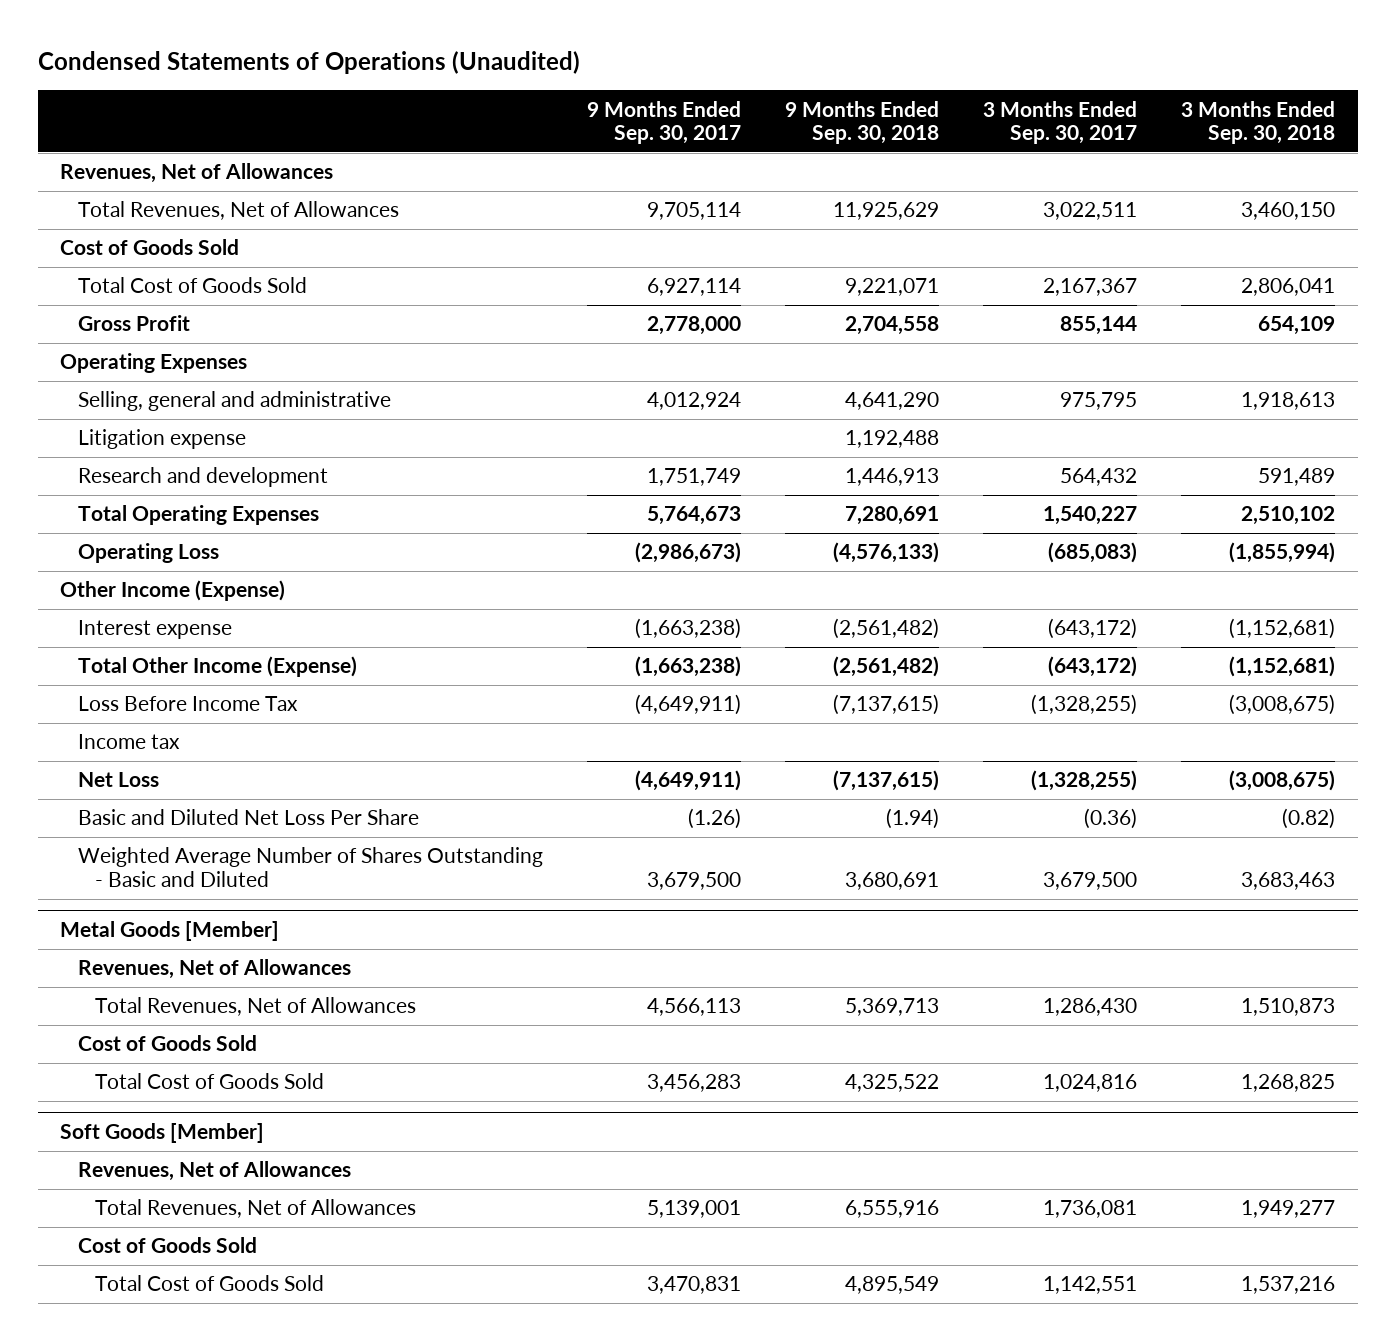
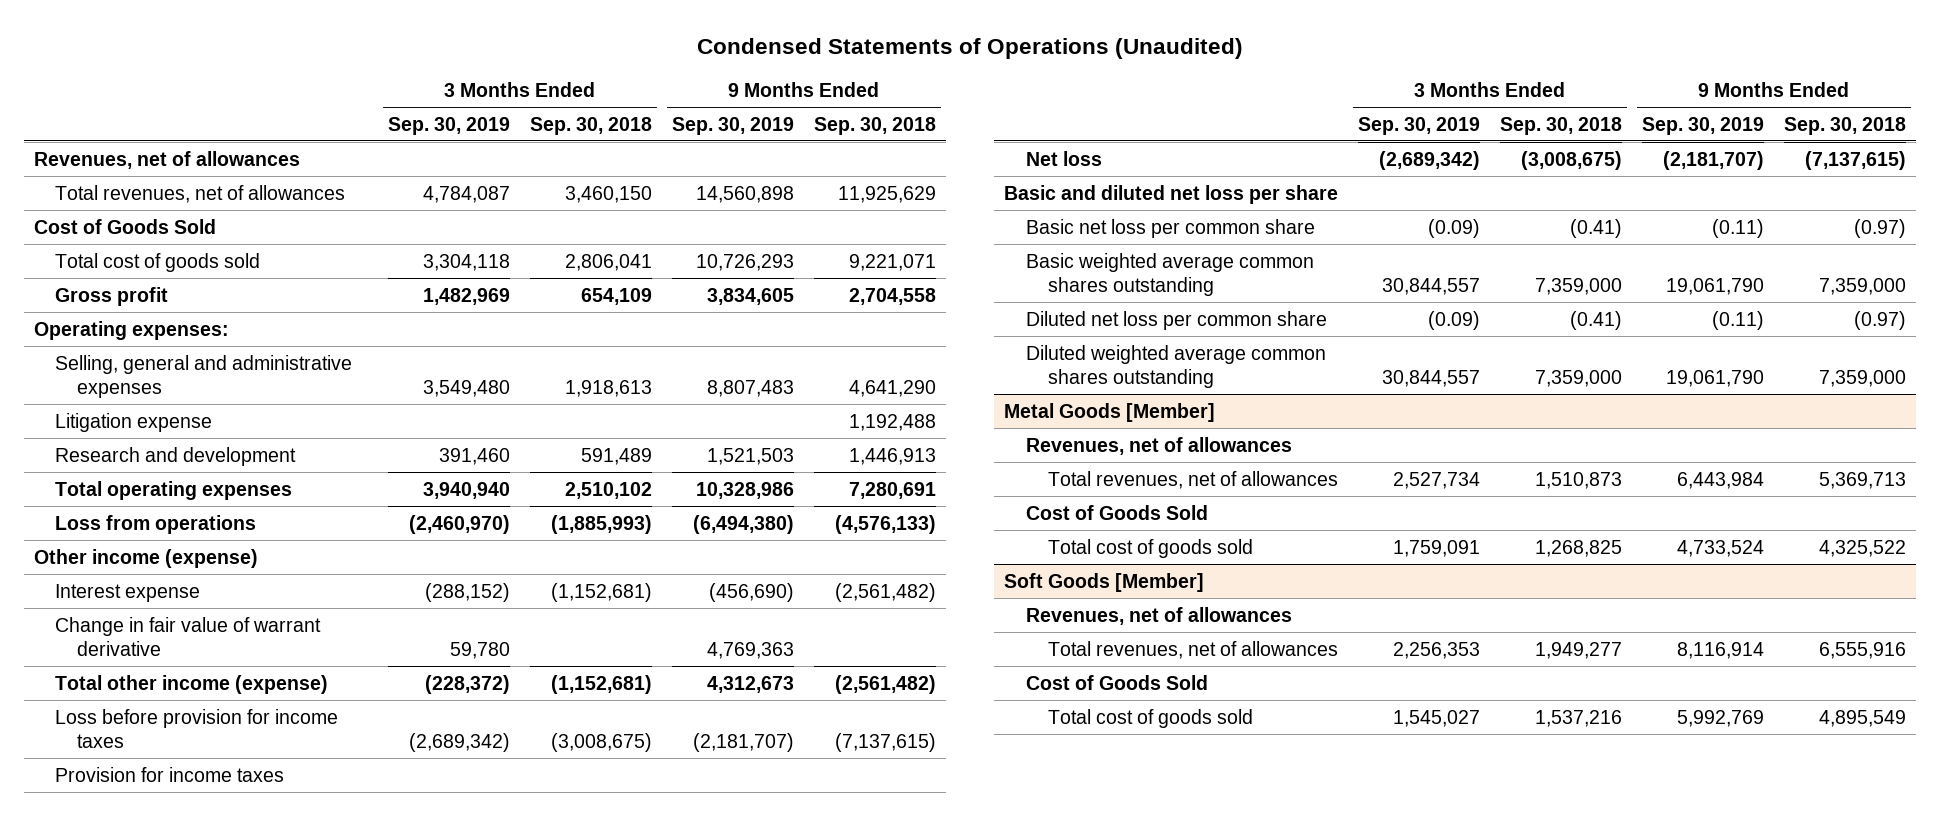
- | 9 Months Ended Sep. 30, 2017 | 9 Months Ended Sep. 30, 2018 | 3 Months Ended Sep. 30, 2017 | 3 Months Ended Sep. 30, 2018
+ | 3 Months Ended Sep. 30, 2019 | 3 Months Ended Sep. 30, 2018 | 9 Months Ended Sep. 30, 2019 | 9 Months Ended Sep. 30, 2018
- Revenues, Net of Allowances
- Total Revenues, Net of Allowances | 9,705,114 | 11,925,629 | 3,022,511 | 3,460,150
+ Revenues, net of allowances
+ Total revenues, net of allowances | 4,784,087 | 3,460,150 | 14,560,898 | 11,925,629
- Total Cost of Goods Sold | 6,927,114 | 9,221,071 | 2,167,367 | 2,806,041
- Gross Profit | 2,778,000 | 2,704,558 | 855,144 | 654,109
- Operating Expenses
- Selling, general and administrative | 4,012,924 | 4,641,290 | 975,795 | 1,918,613
+ Total cost of goods sold | 3,304,118 | 2,806,041 | 10,726,293 | 9,221,071
+ Gross profit | 1,482,969 | 654,109 | 3,834,605 | 2,704,558
+ Operating expenses:
+ Selling, general and administrative expenses | 3,549,480 | 1,918,613 | 8,807,483 | 4,641,290
- Total Operating Expenses | 5,764,673 | 7,280,691 | 1,540,227 | 2,510,102
- Operating Loss | (2,986,673) | (4,576,133) | (685,083) | (1,855,994)
- Other Income (Expense)
+ Total operating expenses | 3,940,940 | 2,510,102 | 10,328,986 | 7,280,691
+ Loss from operations | (2,460,970) | (1,885,993) | (6,494,380) | (4,576,133)
+ Other income (expense)
- Total Other Income (Expense) | (1,663,238) | (2,561,482) | (643,172) | (1,152,681)
- Loss Before Income Tax | (4,649,911) | (7,137,615) | (1,328,255) | (3,008,675)
- Income tax
- Net Loss | (4,649,911) | (7,137,615) | (1,328,255) | (3,008,675)
- Basic and Diluted Net Loss Per Share | (1.26) | (1.94) | (0.36) | (0.82)
- Weighted Average Number of Shares Outstanding - Basic and Diluted | 3,679,500 | 3,680,691 | 3,679,500 | 3,683,463
+ Change in fair value of warrant derivative | 59,780 | | 4,769,363 |
+ Total other income (expense) | (228,372) | (1,152,681) | 4,312,673 | (2,561,482)
+ Loss before provision for income taxes | (2,689,342) | (3,008,675) | (2,181,707) | (7,137,615)
+ Provision for income taxes
+ Net loss | (2,689,342) | (3,008,675) | (2,181,707) | (7,137,615)
+ Basic and diluted net loss per share
+ Basic net loss per common share | (0.09) | (0.41) | (0.11) | (0.97)
+ Basic weighted average common shares outstanding | 30,844,557 | 7,359,000 | 19,061,790 | 7,359,000
+ Diluted net loss per common share | (0.09) | (0.41) | (0.11) | (0.97)
+ Diluted weighted average common shares outstanding | 30,844,557 | 7,359,000 | 19,061,790 | 7,359,000
@ Metal Goods [Member]
- Revenues, Net of Allowances
- Total Revenues, Net of Allowances | 4,566,113 | 5,369,713 | 1,286,430 | 1,510,873
+ Revenues, net of allowances
+ Total revenues, net of allowances | 2,527,734 | 1,510,873 | 6,443,984 | 5,369,713
- Total Cost of Goods Sold | 3,456,283 | 4,325,522 | 1,024,816 | 1,268,825
+ Total cost of goods sold | 1,759,091 | 1,268,825 | 4,733,524 | 4,325,522
@ Soft Goods [Member]
- Revenues, Net of Allowances
- Total Revenues, Net of Allowances | 5,139,001 | 6,555,916 | 1,736,081 | 1,949,277
+ Revenues, net of allowances
+ Total revenues, net of allowances | 2,256,353 | 1,949,277 | 8,116,914 | 6,555,916
- Total Cost of Goods Sold | 3,470,831 | 4,895,549 | 1,142,551 | 1,537,216
+ Total cost of goods sold | 1,545,027 | 1,537,216 | 5,992,769 | 4,895,549

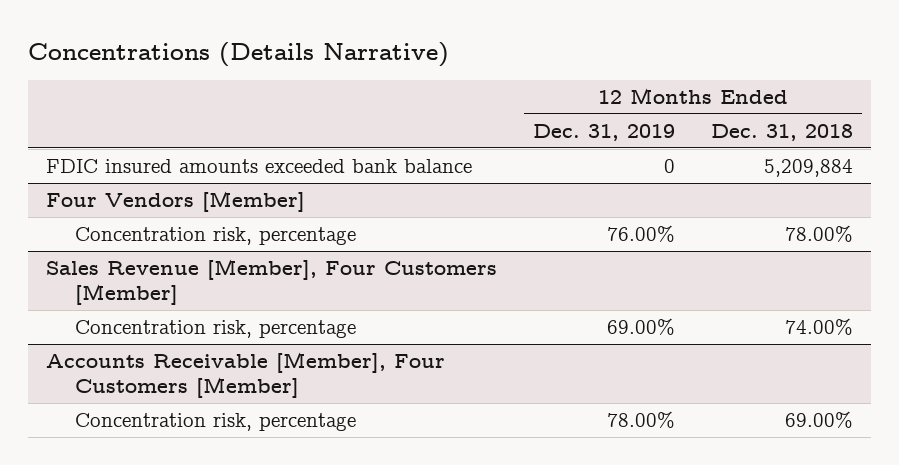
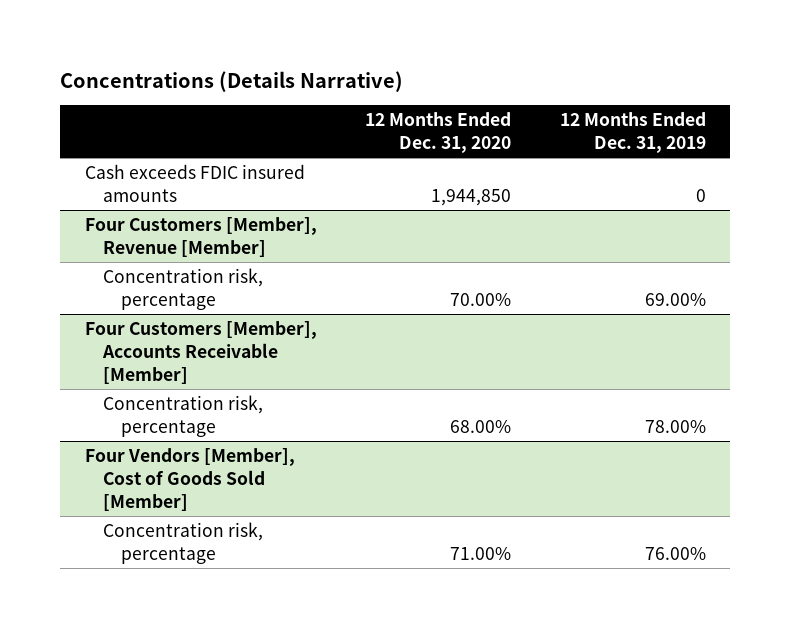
- | 12 Months Ended Dec. 31, 2019 | 12 Months Ended Dec. 31, 2018
+ | 12 Months Ended Dec. 31, 2020 | 12 Months Ended Dec. 31, 2019
- FDIC insured amounts exceeded bank balance | 0 | 5,209,884
- Four Vendors [Member]
- Concentration risk, percentage | 76.00% | 78.00%
- Sales Revenue [Member], Four Customers [Member]
+ Cash exceeds FDIC insured amounts | 1,944,850 | 0
+ Four Customers [Member], Revenue [Member]
- Accounts Receivable [Member], Four Customers [Member]
+ Four Customers [Member], Accounts Receivable [Member]
+ Four Vendors [Member], Cost of Goods Sold [Member]
+ Concentration risk, percentage | 71.00% | 76.00%

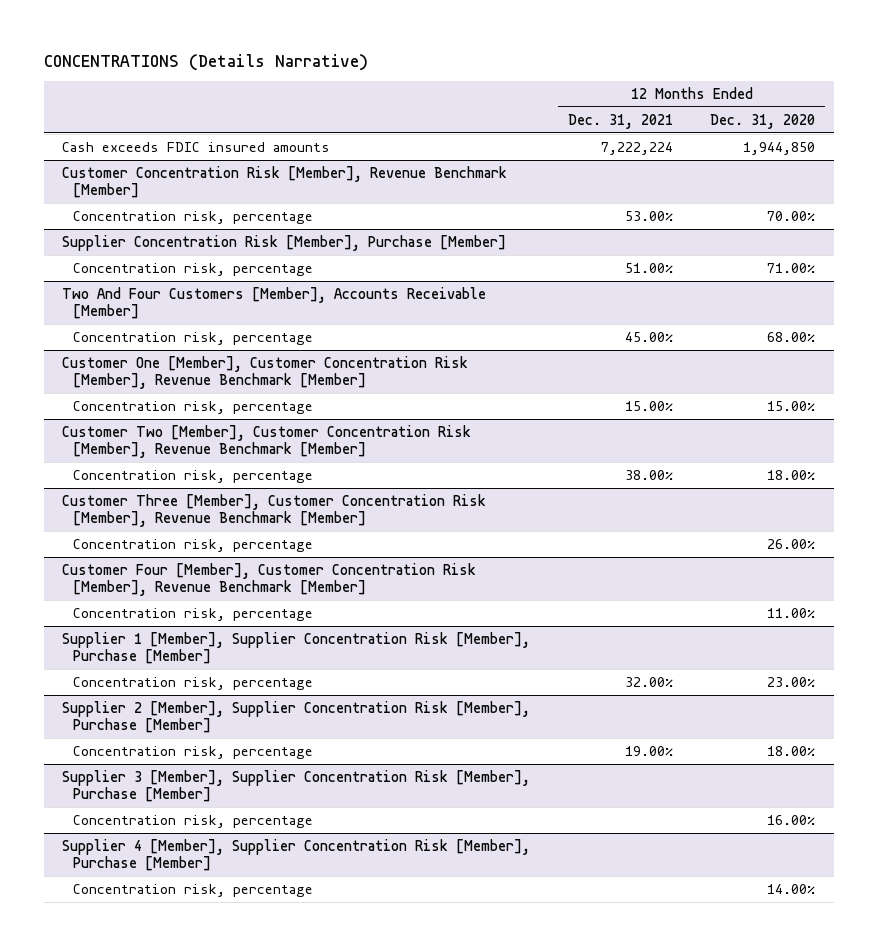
- Concentrations (Details Narrative)
+ CONCENTRATIONS (Details Narrative)
- | 12 Months Ended Dec. 31, 2020 | 12 Months Ended Dec. 31, 2019
+ | 12 Months Ended Dec. 31, 2021 | 12 Months Ended Dec. 31, 2020
- Four Customers [Member], Revenue [Member]
+ Customer Concentration Risk [Member], Revenue Benchmark [Member]
- Four Customers [Member], Accounts Receivable [Member]
- Concentration risk, percentage | 68.00% | 78.00%
- Four Vendors [Member], Cost of Goods Sold [Member]
+ Supplier Concentration Risk [Member], Purchase [Member]
+ Two And Four Customers [Member], Accounts Receivable [Member]
+ Concentration risk, percentage | 45.00% | 68.00%
+ Customer One [Member], Customer Concentration Risk [Member], Revenue Benchmark [Member]
+ Concentration risk, percentage | 15.00% | 15.00%
+ Customer Two [Member], Customer Concentration Risk [Member], Revenue Benchmark [Member]
+ Concentration risk, percentage | 38.00% | 18.00%
+ Customer Three [Member], Customer Concentration Risk [Member], Revenue Benchmark [Member]
+ Concentration risk, percentage | | 26.00%
+ Customer Four [Member], Customer Concentration Risk [Member], Revenue Benchmark [Member]
+ Concentration risk, percentage | | 11.00%
+ Supplier 1 [Member], Supplier Concentration Risk [Member], Purchase [Member]
+ Concentration risk, percentage | 32.00% | 23.00%
+ Supplier 2 [Member], Supplier Concentration Risk [Member], Purchase [Member]
+ Concentration risk, percentage | 19.00% | 18.00%
+ Supplier 3 [Member], Supplier Concentration Risk [Member], Purchase [Member]
+ Concentration risk, percentage | | 16.00%
+ Supplier 4 [Member], Supplier Concentration Risk [Member], Purchase [Member]
+ Concentration risk, percentage | | 14.00%

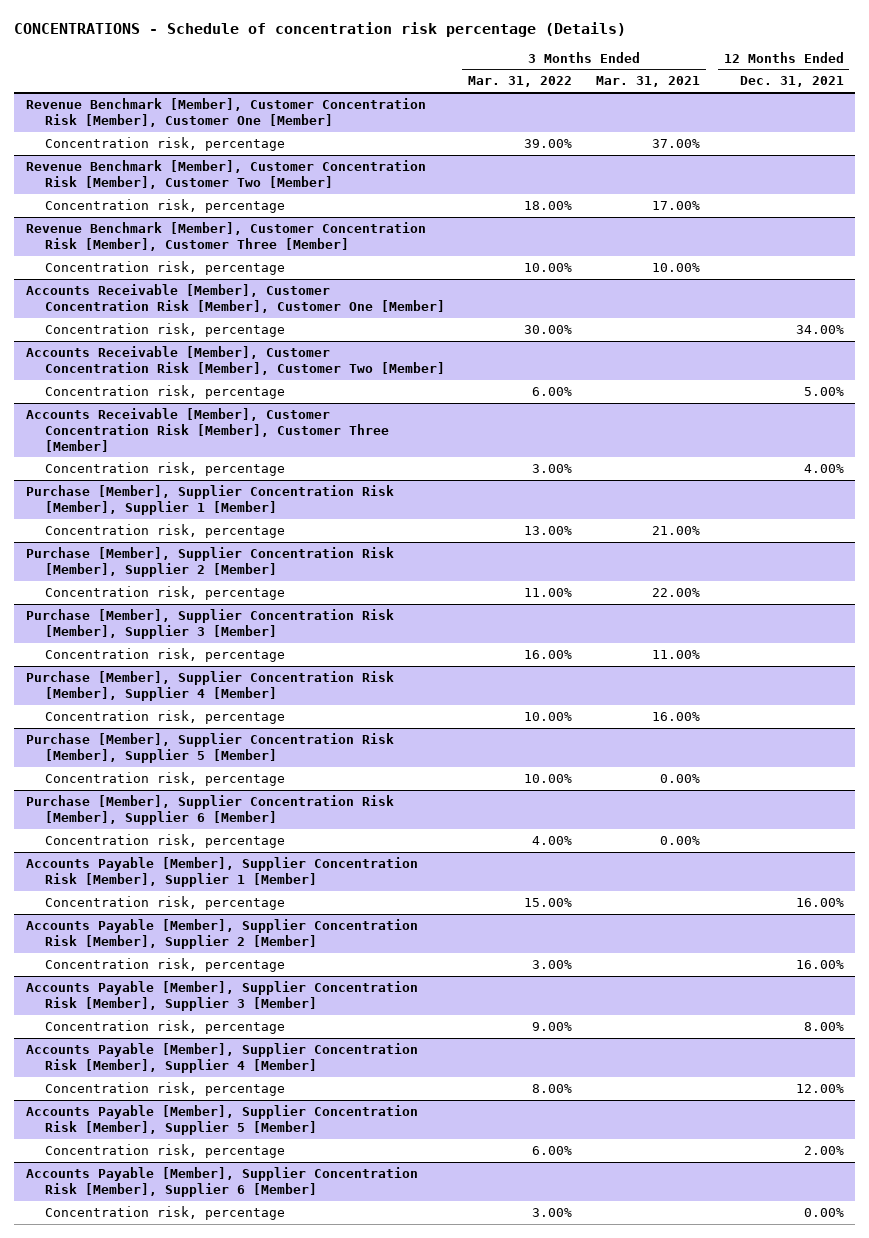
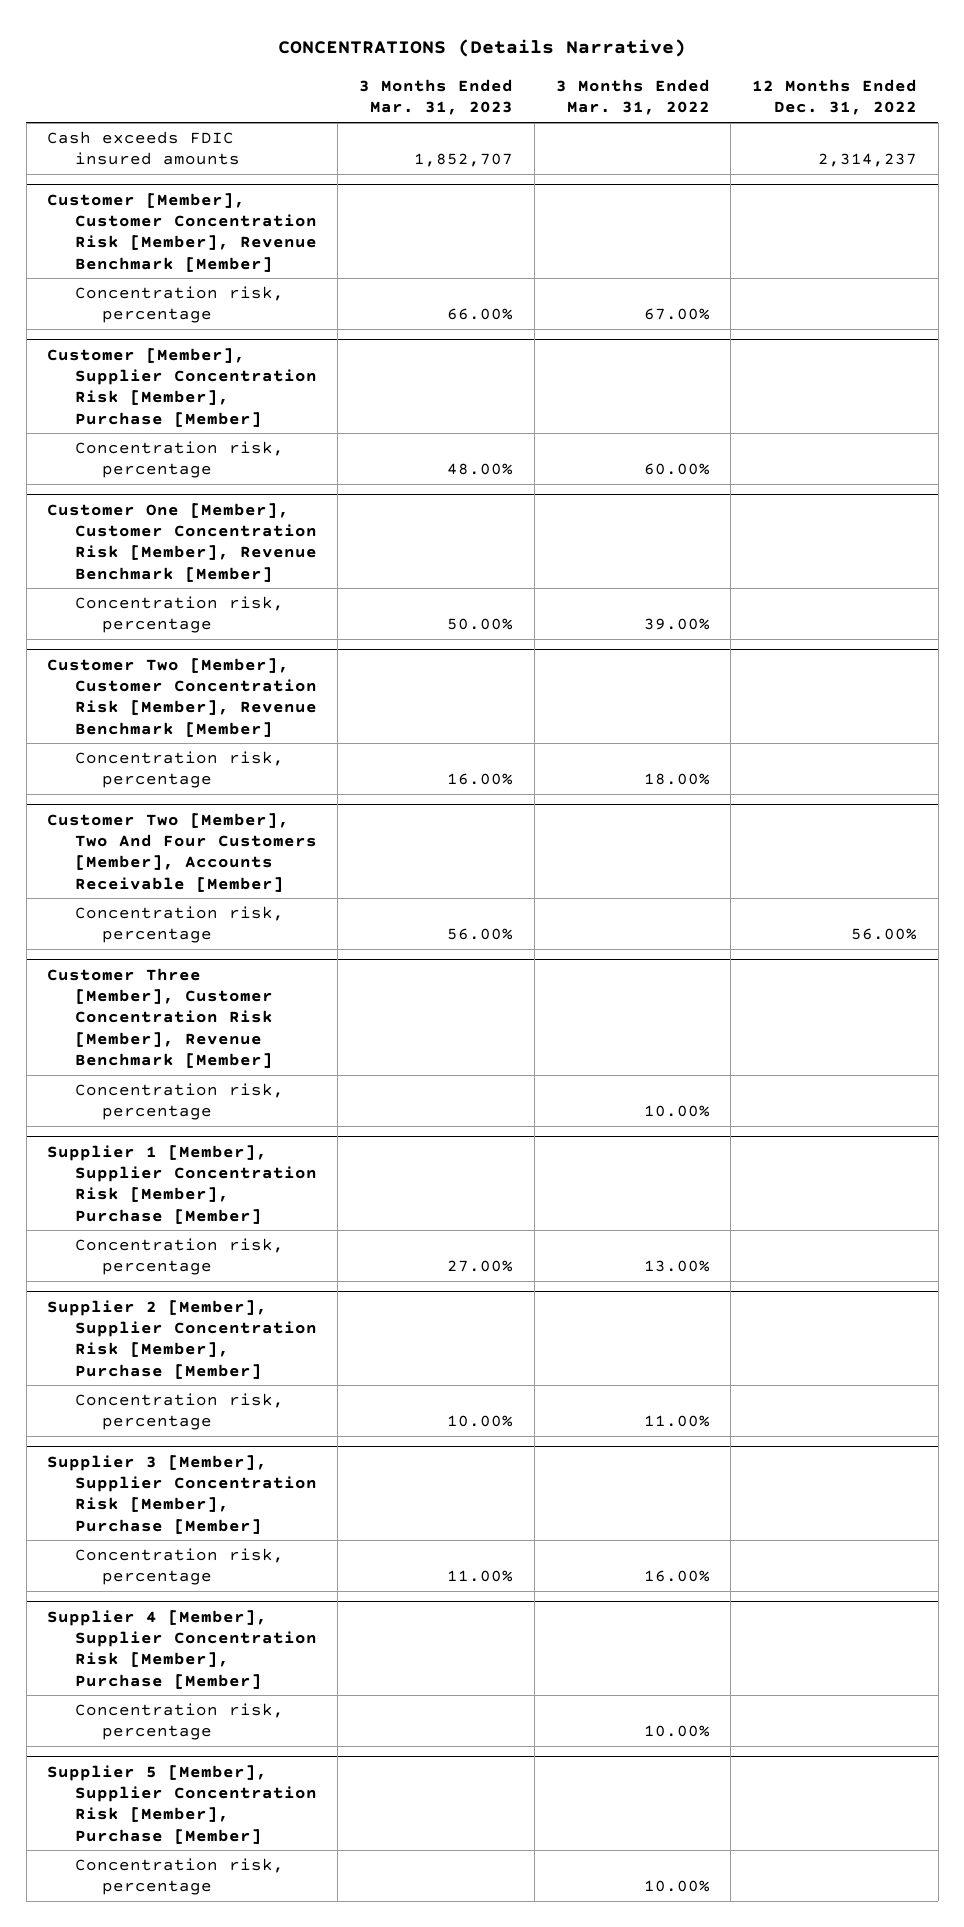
- CONCENTRATIONS - Schedule of concentration risk percentage (Details)
+ CONCENTRATIONS (Details Narrative)
- | 3 Months Ended Mar. 31, 2022 | 3 Months Ended Mar. 31, 2021 | 12 Months Ended Dec. 31, 2021
+ | 3 Months Ended Mar. 31, 2023 | 3 Months Ended Mar. 31, 2022 | 12 Months Ended Dec. 31, 2022
- Revenue Benchmark [Member], Customer Concentration Risk [Member], Customer One [Member]
+ Cash exceeds FDIC insured amounts | 1,852,707 | | 2,314,237
+ Customer [Member], Customer Concentration Risk [Member], Revenue Benchmark [Member]
+ Concentration risk, percentage | 66.00% | 67.00% |
+ Customer [Member], Supplier Concentration Risk [Member], Purchase [Member]
+ Concentration risk, percentage | 48.00% | 60.00% |
+ Customer One [Member], Customer Concentration Risk [Member], Revenue Benchmark [Member]
- Revenue Benchmark [Member], Customer Concentration Risk [Member], Customer Two [Member]
+ Customer Two [Member], Customer Concentration Risk [Member], Revenue Benchmark [Member]
- Revenue Benchmark [Member], Customer Concentration Risk [Member], Customer Three [Member]
+ Customer Two [Member], Two And Four Customers [Member], Accounts Receivable [Member]
+ Concentration risk, percentage | 56.00% | | 56.00%
+ Customer Three [Member], Customer Concentration Risk [Member], Revenue Benchmark [Member]
- Accounts Receivable [Member], Customer Concentration Risk [Member], Customer One [Member]
- Concentration risk, percentage | 30.00% | | 34.00%
- Accounts Receivable [Member], Customer Concentration Risk [Member], Customer Two [Member]
- Concentration risk, percentage | 6.00% | | 5.00%
- Accounts Receivable [Member], Customer Concentration Risk [Member], Customer Three [Member]
- Concentration risk, percentage | 3.00% | | 4.00%
- Purchase [Member], Supplier Concentration Risk [Member], Supplier 1 [Member]
+ Supplier 1 [Member], Supplier Concentration Risk [Member], Purchase [Member]
- Purchase [Member], Supplier Concentration Risk [Member], Supplier 2 [Member]
+ Supplier 2 [Member], Supplier Concentration Risk [Member], Purchase [Member]
- Purchase [Member], Supplier Concentration Risk [Member], Supplier 3 [Member]
+ Supplier 3 [Member], Supplier Concentration Risk [Member], Purchase [Member]
- Purchase [Member], Supplier Concentration Risk [Member], Supplier 4 [Member]
+ Supplier 4 [Member], Supplier Concentration Risk [Member], Purchase [Member]
- Purchase [Member], Supplier Concentration Risk [Member], Supplier 5 [Member]
+ Supplier 5 [Member], Supplier Concentration Risk [Member], Purchase [Member]
- Purchase [Member], Supplier Concentration Risk [Member], Supplier 6 [Member]
- Concentration risk, percentage | 4.00% | 0.00% |
- Accounts Payable [Member], Supplier Concentration Risk [Member], Supplier 1 [Member]
- Concentration risk, percentage | 15.00% | | 16.00%
- Accounts Payable [Member], Supplier Concentration Risk [Member], Supplier 2 [Member]
- Concentration risk, percentage | 3.00% | | 16.00%
- Accounts Payable [Member], Supplier Concentration Risk [Member], Supplier 3 [Member]
- Concentration risk, percentage | 9.00% | | 8.00%
- Accounts Payable [Member], Supplier Concentration Risk [Member], Supplier 4 [Member]
- Concentration risk, percentage | 8.00% | | 12.00%
- Accounts Payable [Member], Supplier Concentration Risk [Member], Supplier 5 [Member]
- Concentration risk, percentage | 6.00% | | 2.00%
- Accounts Payable [Member], Supplier Concentration Risk [Member], Supplier 6 [Member]
- Concentration risk, percentage | 3.00% | | 0.00%

